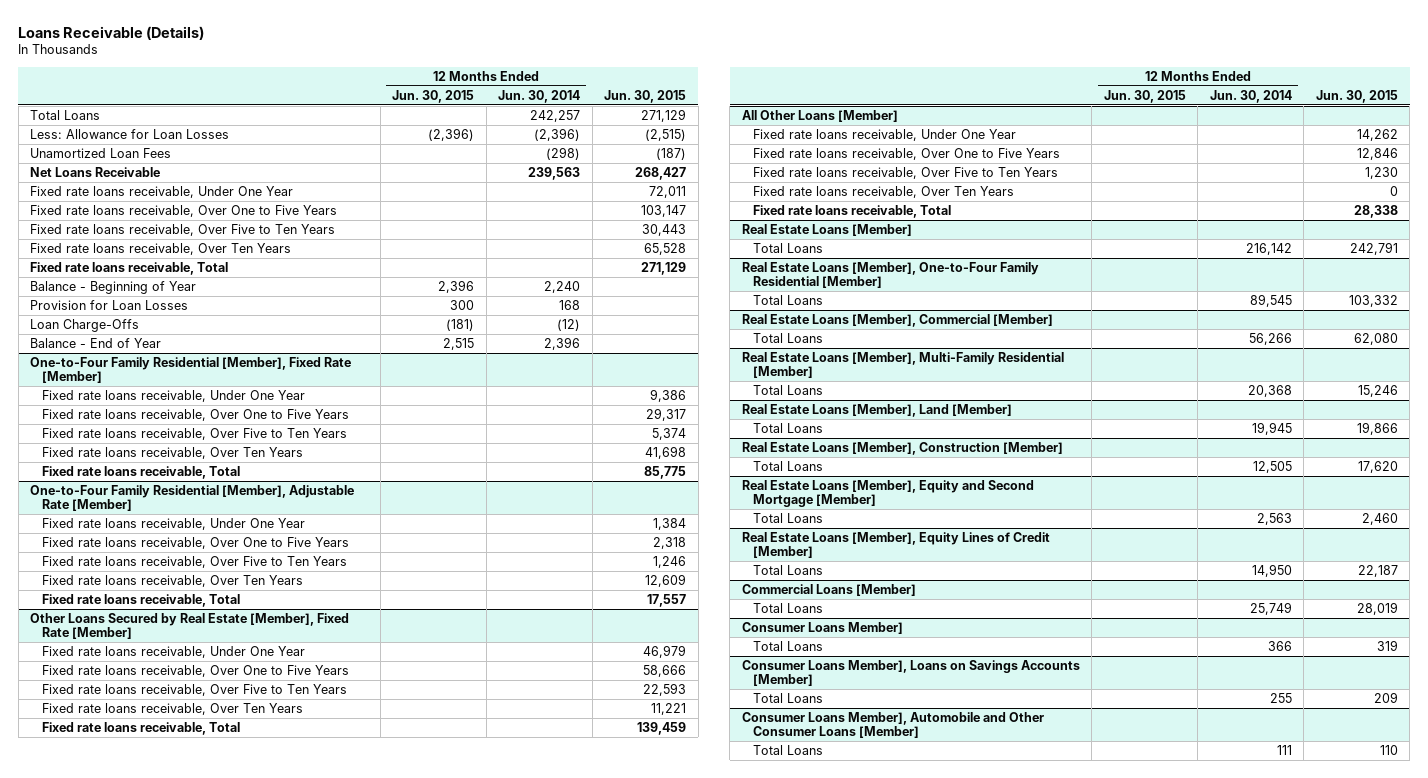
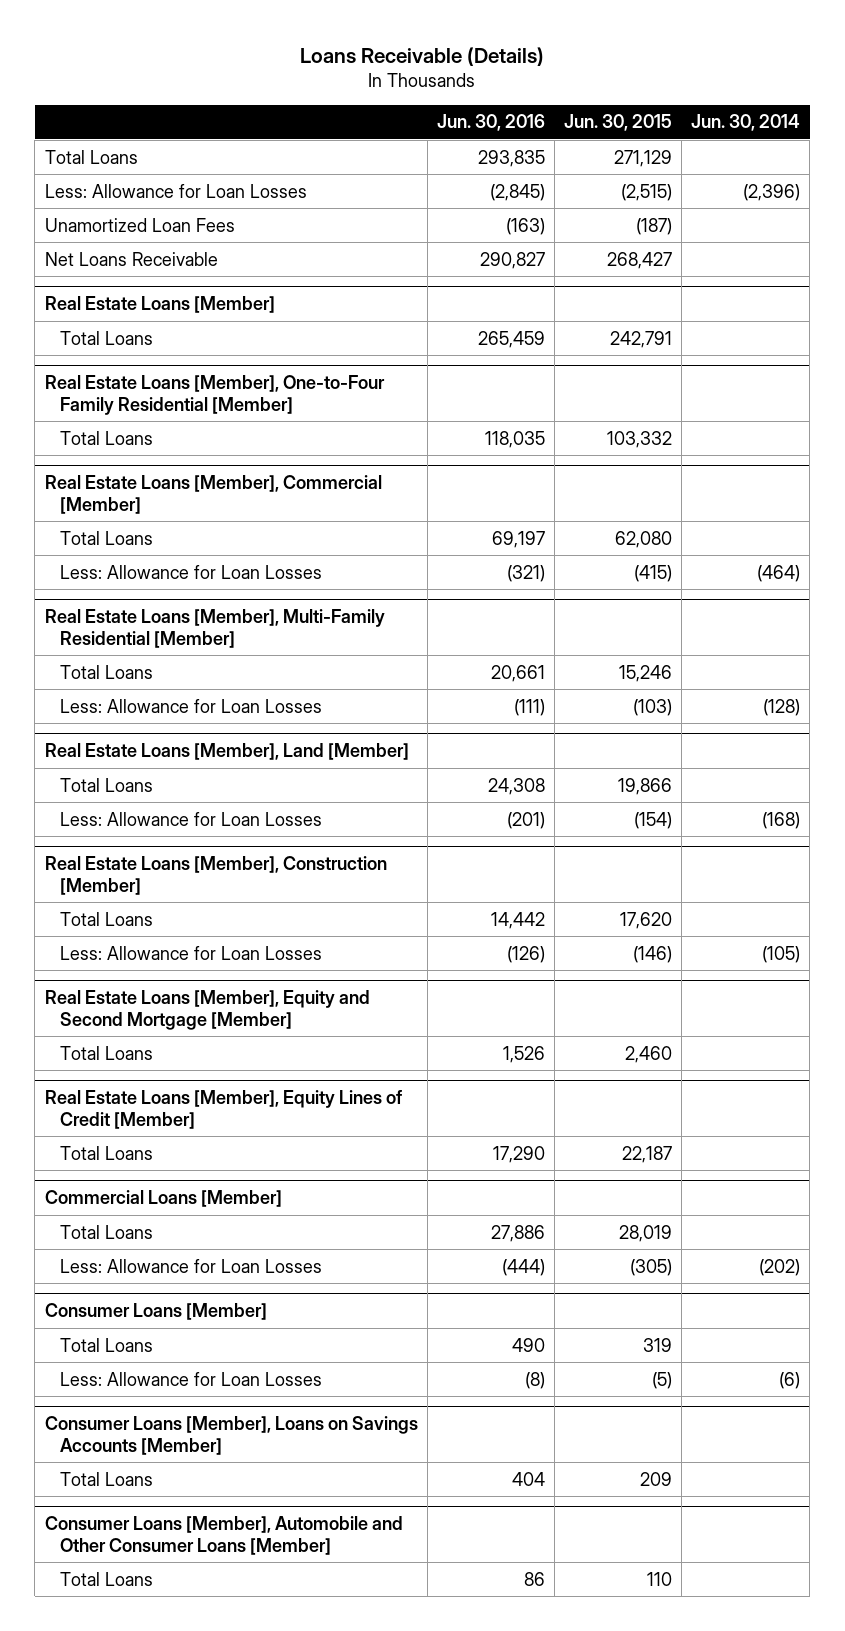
- | 12 Months Ended Jun. 30, 2015 | 12 Months Ended Jun. 30, 2014 | Jun. 30, 2015
+ | Jun. 30, 2016 | Jun. 30, 2015 | Jun. 30, 2014
- Fixed rate loans receivable, Under One Year | | | 72,011
- Fixed rate loans receivable, Over One to Five Years | | | 103,147
- Fixed rate loans receivable, Over Five to Ten Years | | | 30,443
- Fixed rate loans receivable, Over Ten Years | | | 65,528
- Fixed rate loans receivable, Total | | | 271,129
- Balance - Beginning of Year | 2,396 | 2,240 |
- Provision for Loan Losses | 300 | 168 |
- Loan Charge-Offs | (181) | (12) |
- Balance - End of Year | 2,515 | 2,396 |
- One-to-Four Family Residential [Member], Fixed Rate [Member]
- Fixed rate loans receivable, Under One Year | | | 9,386
- Fixed rate loans receivable, Over One to Five Years | | | 29,317
- Fixed rate loans receivable, Over Five to Ten Years | | | 5,374
- Fixed rate loans receivable, Over Ten Years | | | 41,698
- Fixed rate loans receivable, Total | | | 85,775
- One-to-Four Family Residential [Member], Adjustable Rate [Member]
- Fixed rate loans receivable, Under One Year | | | 1,384
- Fixed rate loans receivable, Over One to Five Years | | | 2,318
- Fixed rate loans receivable, Over Five to Ten Years | | | 1,246
- Fixed rate loans receivable, Over Ten Years | | | 12,609
- Fixed rate loans receivable, Total | | | 17,557
- Other Loans Secured by Real Estate [Member], Fixed Rate [Member]
- Fixed rate loans receivable, Under One Year | | | 46,979
- Fixed rate loans receivable, Over One to Five Years | | | 58,666
- Fixed rate loans receivable, Over Five to Ten Years | | | 22,593
- Fixed rate loans receivable, Over Ten Years | | | 11,221
- Fixed rate loans receivable, Total | | | 139,459
- All Other Loans [Member]
- Fixed rate loans receivable, Under One Year | | | 14,262
- Fixed rate loans receivable, Over One to Five Years | | | 12,846
- Fixed rate loans receivable, Over Five to Ten Years | | | 1,230
- Fixed rate loans receivable, Over Ten Years | | | 0
- Fixed rate loans receivable, Total | | | 28,338
@ Real Estate Loans [Member], Commercial [Member]
+ Less: Allowance for Loan Losses | (321) | (415) | (464)
@ Real Estate Loans [Member], Multi-Family Residential [Member]
+ Less: Allowance for Loan Losses | (111) | (103) | (128)
@ Real Estate Loans [Member], Land [Member]
+ Less: Allowance for Loan Losses | (201) | (154) | (168)
@ Real Estate Loans [Member], Construction [Member]
+ Less: Allowance for Loan Losses | (126) | (146) | (105)
- Consumer Loans Member]
@ Commercial Loans [Member]
+ Less: Allowance for Loan Losses | (444) | (305) | (202)
+ Consumer Loans [Member]
- Consumer Loans Member], Loans on Savings Accounts [Member]
+ Less: Allowance for Loan Losses | (8) | (5) | (6)
+ Consumer Loans [Member], Loans on Savings Accounts [Member]
- Consumer Loans Member], Automobile and Other Consumer Loans [Member]
+ Consumer Loans [Member], Automobile and Other Consumer Loans [Member]

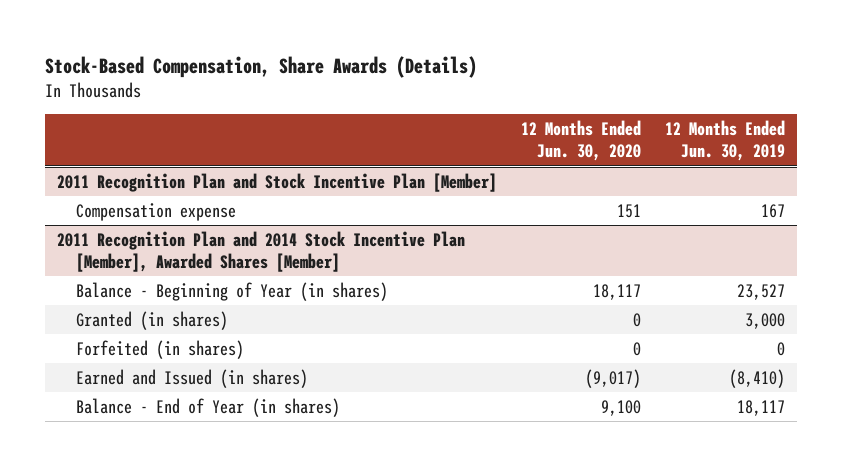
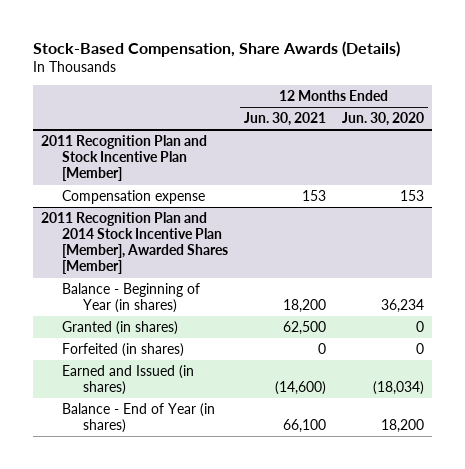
- | 12 Months Ended Jun. 30, 2020 | 12 Months Ended Jun. 30, 2019
+ | 12 Months Ended Jun. 30, 2021 | 12 Months Ended Jun. 30, 2020
@ 2011 Recognition Plan and Stock Incentive Plan [Member]
- Compensation expense | 151 | 167
+ Compensation expense | 153 | 153
@ 2011 Recognition Plan and 2014 Stock Incentive Plan [Member], Awarded Shares [Member]
- Balance - Beginning of Year (in shares) | 18,117 | 23,527
+ Balance - Beginning of Year (in shares) | 18,200 | 36,234
- Earned and Issued (in shares) | (9,017) | (8,410)
- Balance - End of Year (in shares) | 9,100 | 18,117
+ Earned and Issued (in shares) | (14,600) | (18,034)
+ Balance - End of Year (in shares) | 66,100 | 18,200

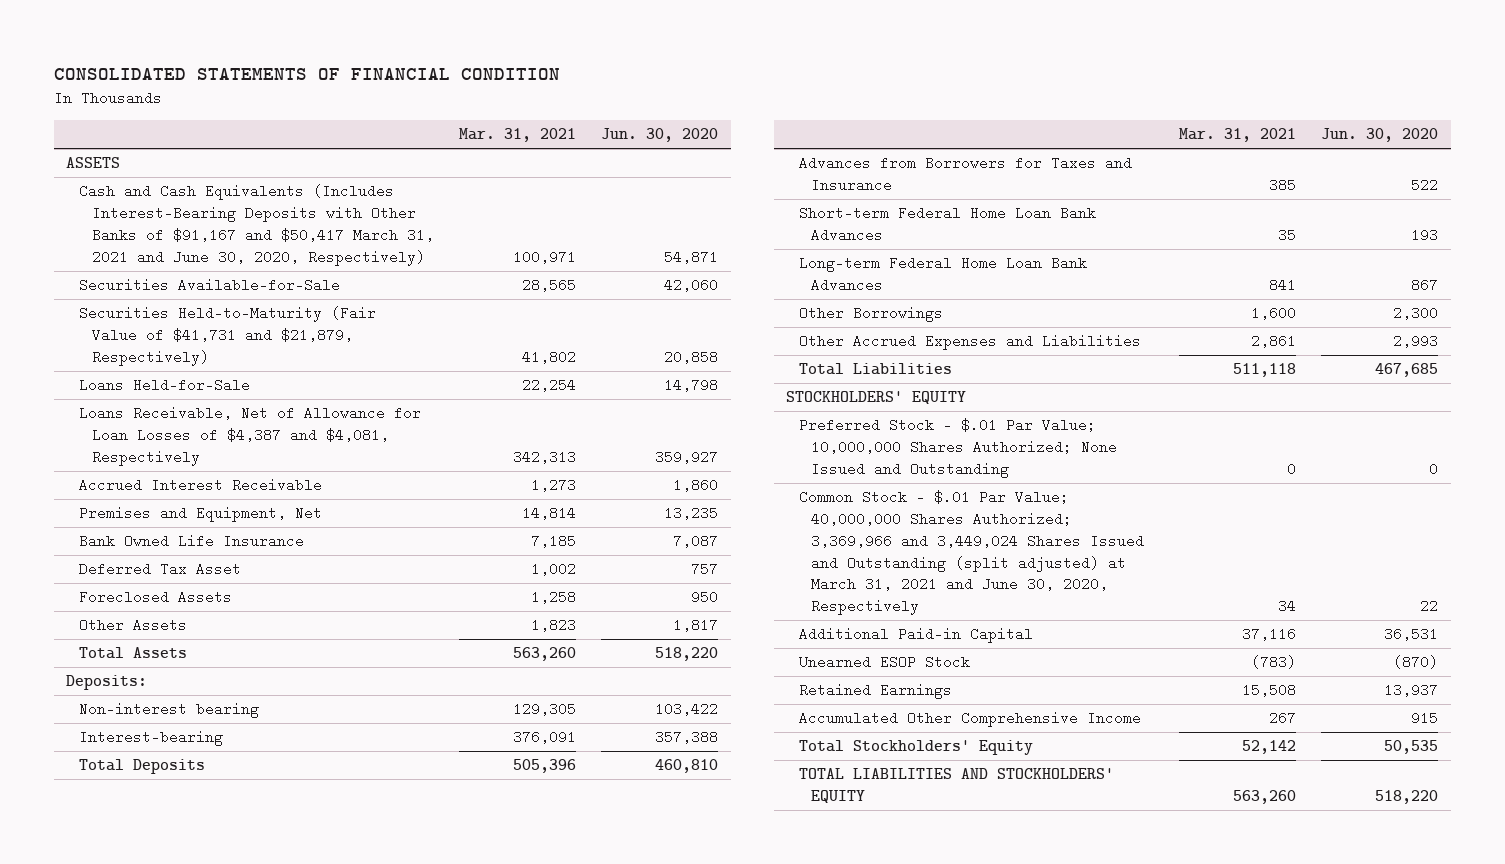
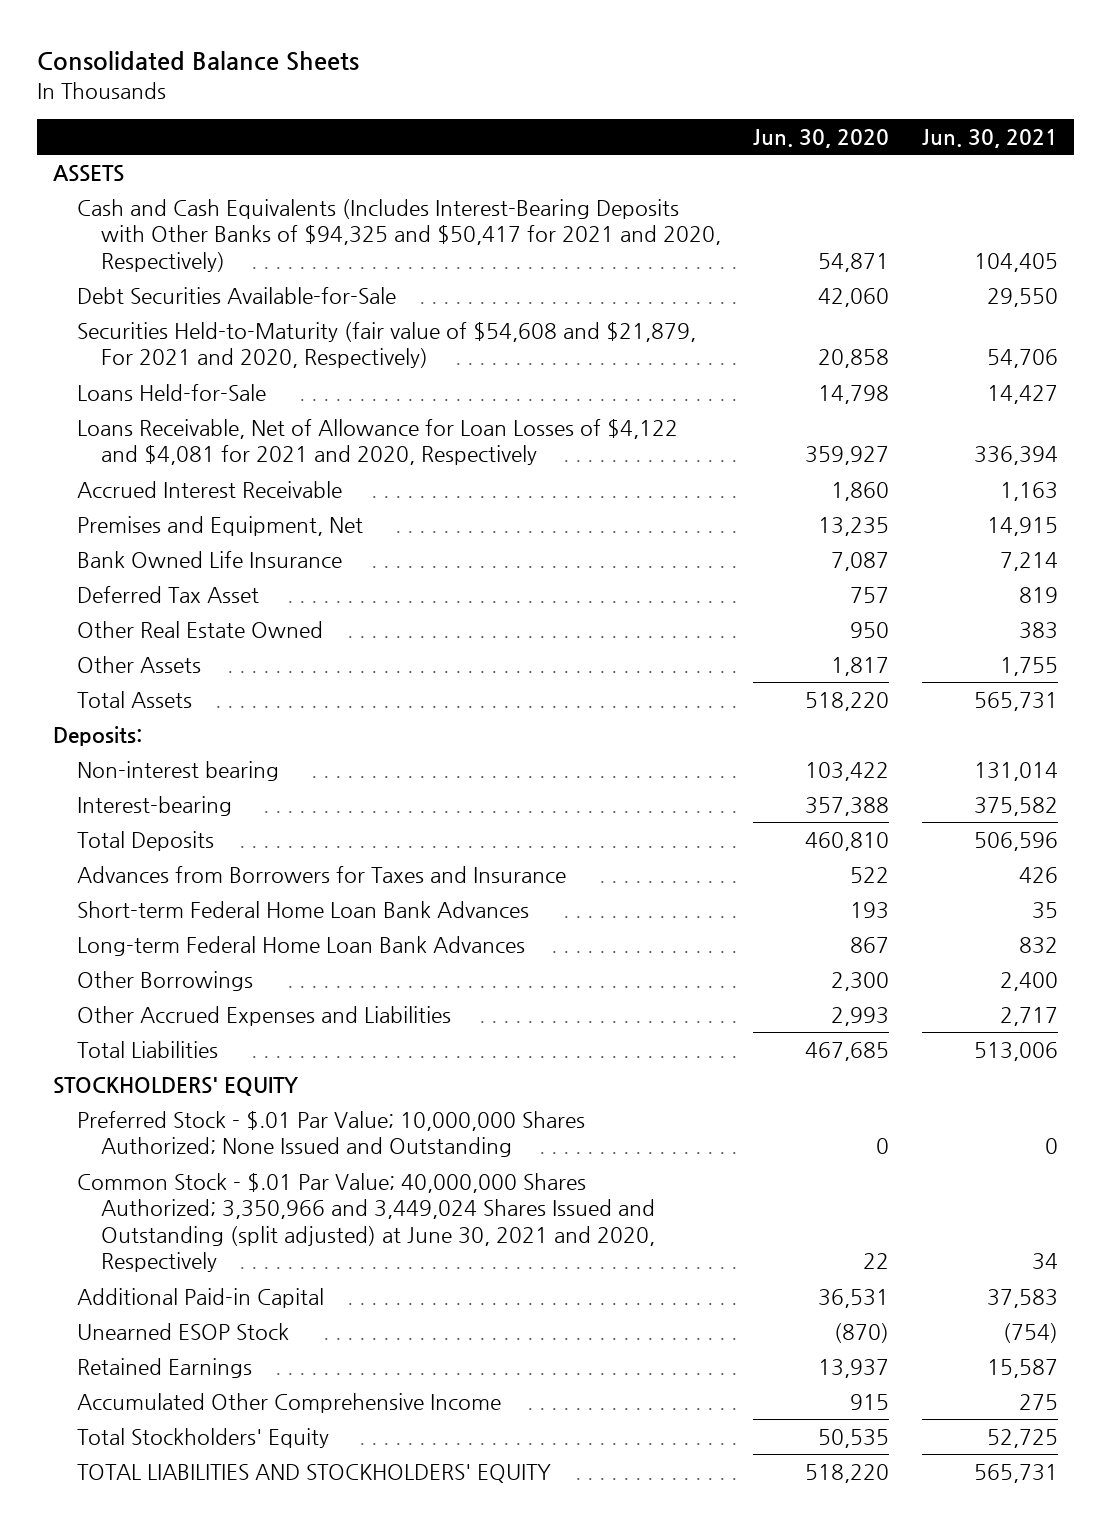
- CONSOLIDATED STATEMENTS OF FINANCIAL CONDITION
+ Consolidated Balance Sheets
- | Mar. 31, 2021 | Jun. 30, 2020
+ | Jun. 30, 2020 | Jun. 30, 2021
- Cash and Cash Equivalents (Includes Interest-Bearing Deposits with Other Banks of $91,167 and $50,417 March 31, 2021 and June 30, 2020, Respectively) | 100,971 | 54,871
- Securities Available-for-Sale | 28,565 | 42,060
- Securities Held-to-Maturity (Fair Value of $41,731 and $21,879, Respectively) | 41,802 | 20,858
+ Cash and Cash Equivalents (Includes Interest-Bearing Deposits with Other Banks of $94,325 and $50,417 for 2021 and 2020, Respectively) | 54,871 | 104,405
+ Debt Securities Available-for-Sale | 42,060 | 29,550
+ Securities Held-to-Maturity (fair value of $54,608 and $21,879, For 2021 and 2020, Respectively) | 20,858 | 54,706
- Loans Receivable, Net of Allowance for Loan Losses of $4,387 and $4,081, Respectively | 342,313 | 359,927
+ Loans Receivable, Net of Allowance for Loan Losses of $4,122 and $4,081 for 2021 and 2020, Respectively | 359,927 | 336,394
- Foreclosed Assets | 1,258 | 950
+ Other Real Estate Owned | 950 | 383
- Common Stock - $.01 Par Value; 40,000,000 Shares Authorized; 3,369,966 and 3,449,024 Shares Issued and Outstanding (split adjusted) at March 31, 2021 and June 30, 2020, Respectively | 34 | 22
+ Common Stock - $.01 Par Value; 40,000,000 Shares Authorized; 3,350,966 and 3,449,024 Shares Issued and Outstanding (split adjusted) at June 30, 2021 and 2020, Respectively | 22 | 34

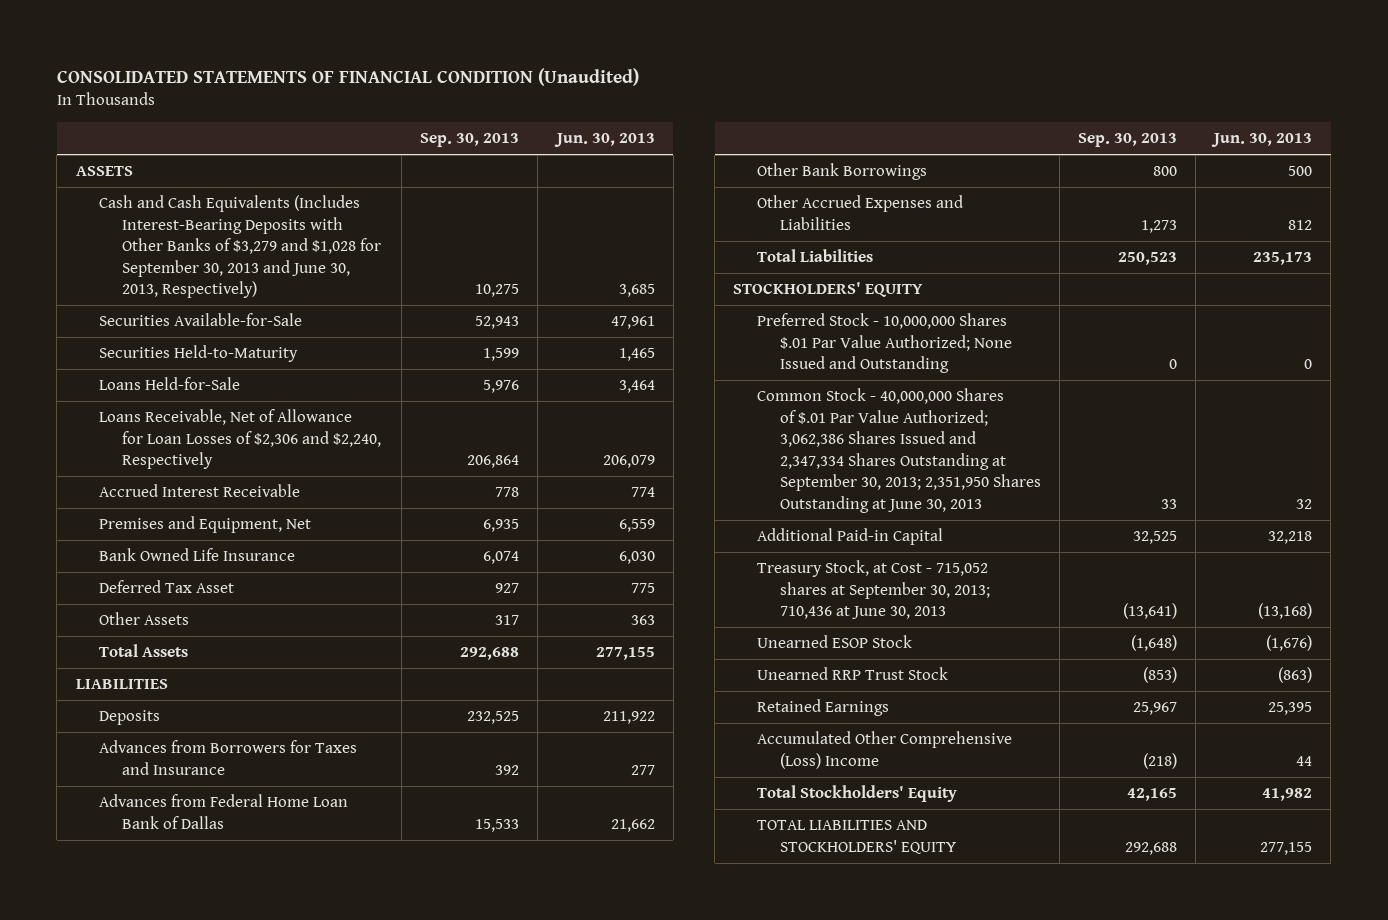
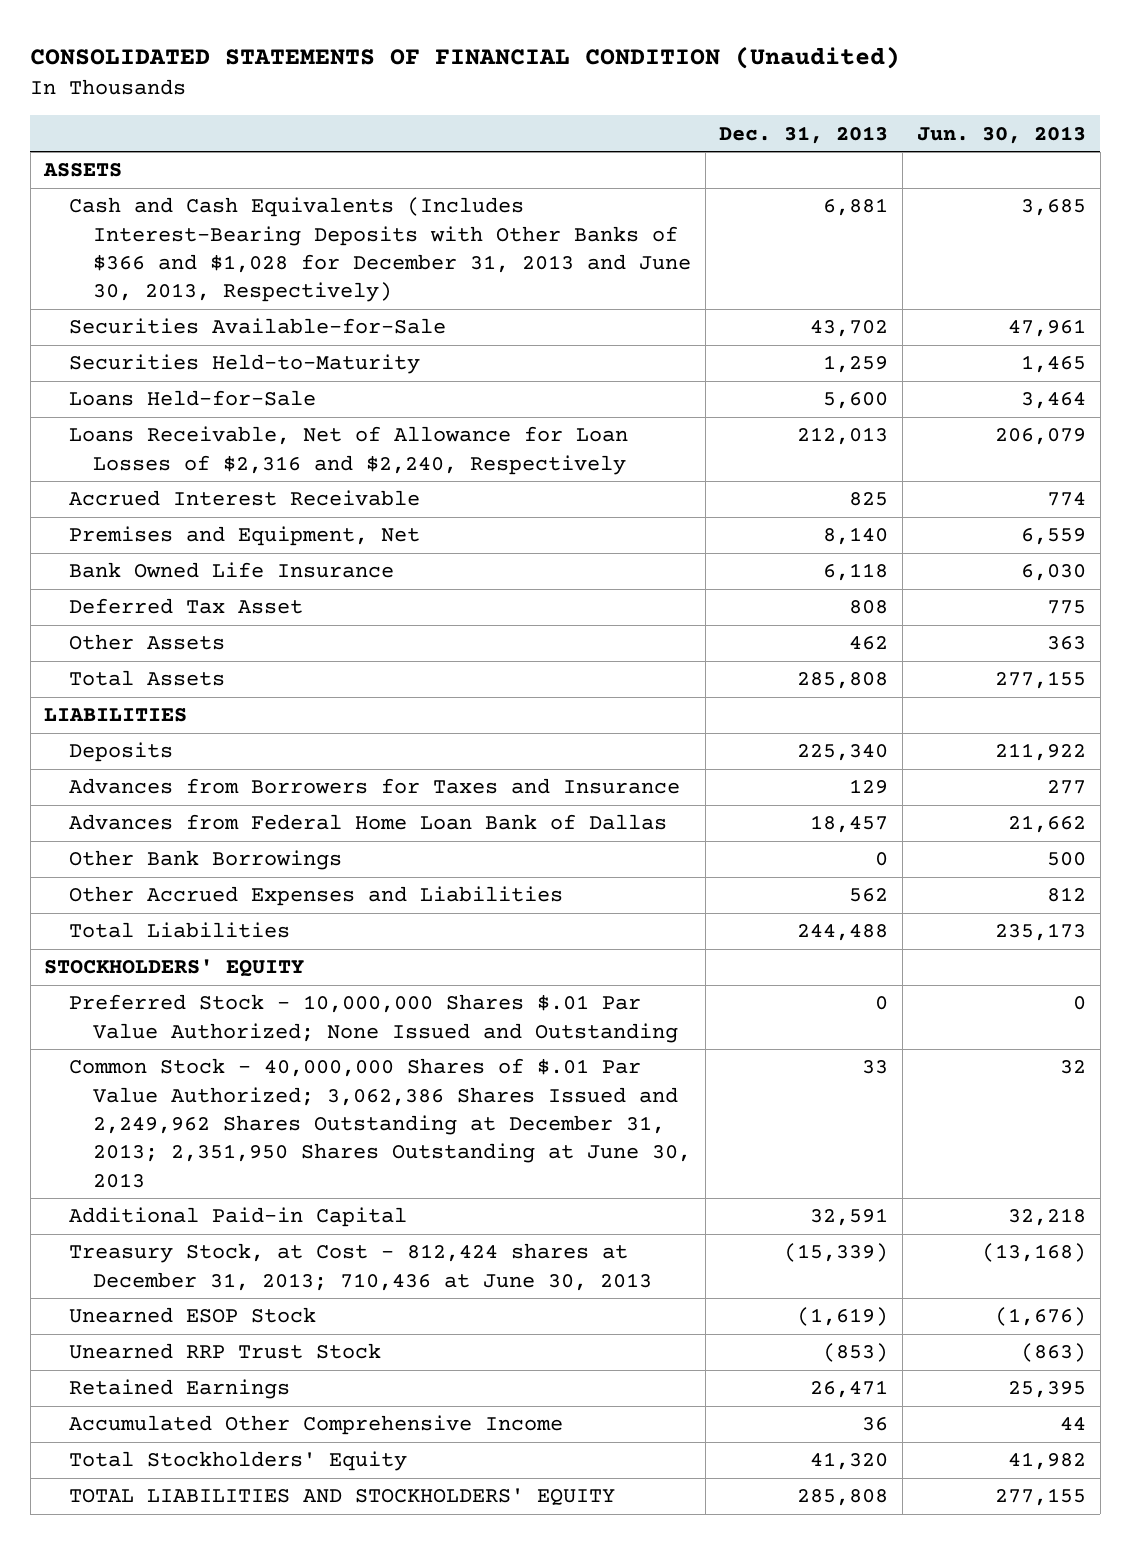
- | Sep. 30, 2013 | Jun. 30, 2013
+ | Dec. 31, 2013 | Jun. 30, 2013
- Cash and Cash Equivalents (Includes Interest-Bearing Deposits with Other Banks of $3,279 and $1,028 for September 30, 2013 and June 30, 2013, Respectively) | 10,275 | 3,685
+ Cash and Cash Equivalents (Includes Interest-Bearing Deposits with Other Banks of $366 and $1,028 for December 31, 2013 and June 30, 2013, Respectively) | 6,881 | 3,685
- Loans Receivable, Net of Allowance for Loan Losses of $2,306 and $2,240, Respectively | 206,864 | 206,079
+ Loans Receivable, Net of Allowance for Loan Losses of $2,316 and $2,240, Respectively | 212,013 | 206,079
- Common Stock - 40,000,000 Shares of $.01 Par Value Authorized; 3,062,386 Shares Issued and 2,347,334 Shares Outstanding at September 30, 2013; 2,351,950 Shares Outstanding at June 30, 2013 | 33 | 32
+ Common Stock - 40,000,000 Shares of $.01 Par Value Authorized; 3,062,386 Shares Issued and 2,249,962 Shares Outstanding at December 31, 2013; 2,351,950 Shares Outstanding at June 30, 2013 | 33 | 32
- Treasury Stock, at Cost - 715,052 shares at September 30, 2013; 710,436 at June 30, 2013 | (13,641) | (13,168)
+ Treasury Stock, at Cost - 812,424 shares at December 31, 2013; 710,436 at June 30, 2013 | (15,339) | (13,168)
- Accumulated Other Comprehensive (Loss) Income | (218) | 44
+ Accumulated Other Comprehensive Income | 36 | 44

